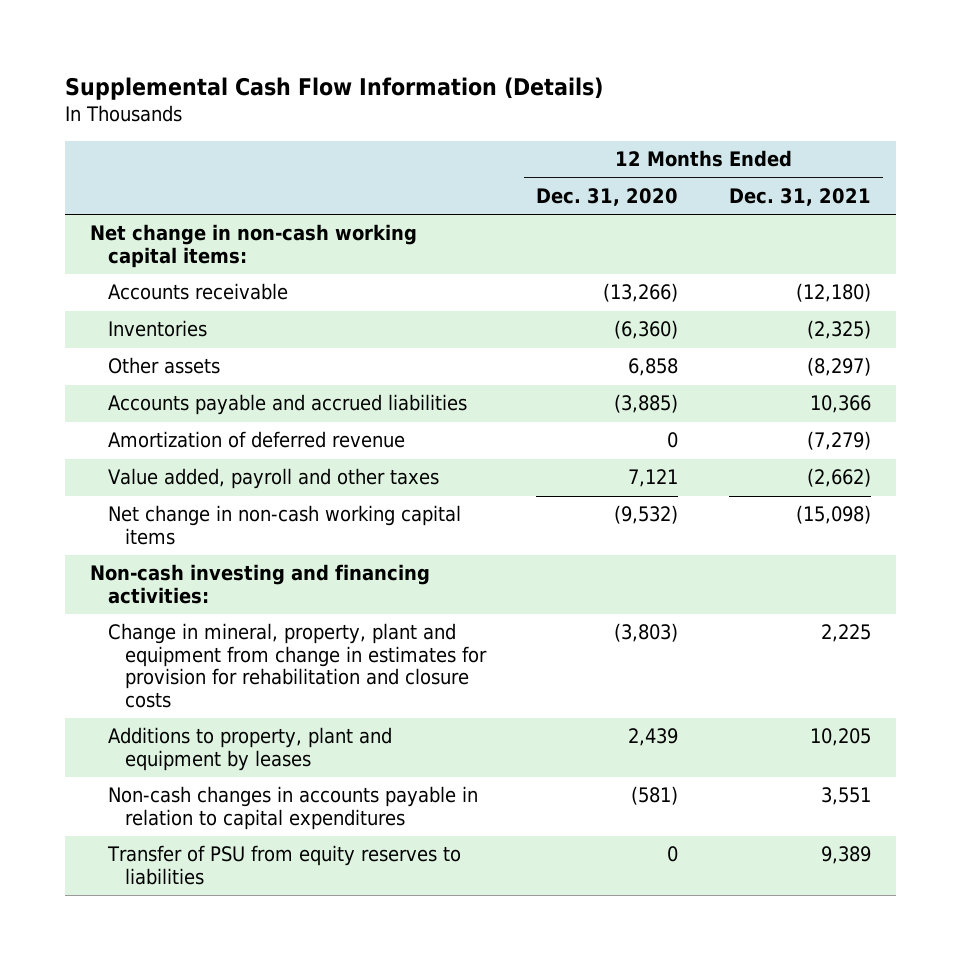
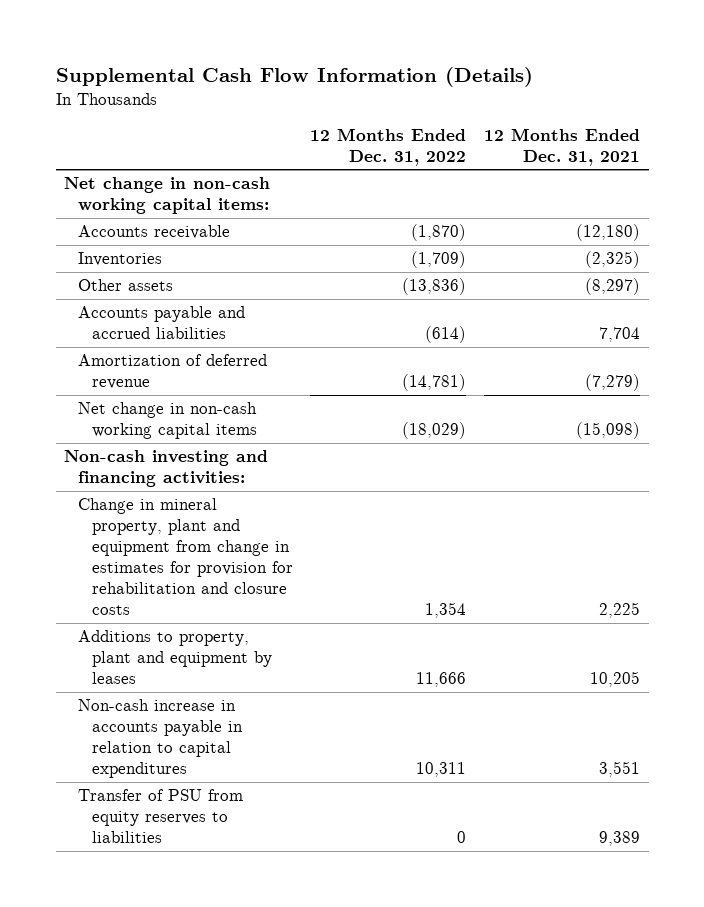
- | 12 Months Ended Dec. 31, 2020 | 12 Months Ended Dec. 31, 2021
+ | 12 Months Ended Dec. 31, 2022 | 12 Months Ended Dec. 31, 2021
- Accounts payable and accrued liabilities | (3,885) | 10,366
+ Accounts payable and accrued liabilities | (614) | 7,704
- Value added, payroll and other taxes | 7,121 | (2,662)
- Change in mineral, property, plant and equipment from change in estimates for provision for rehabilitation and closure costs | (3,803) | 2,225
+ Change in mineral property, plant and equipment from change in estimates for provision for rehabilitation and closure costs | 1,354 | 2,225
- Non-cash changes in accounts payable in relation to capital expenditures | (581) | 3,551
+ Non-cash increase in accounts payable in relation to capital expenditures | 10,311 | 3,551

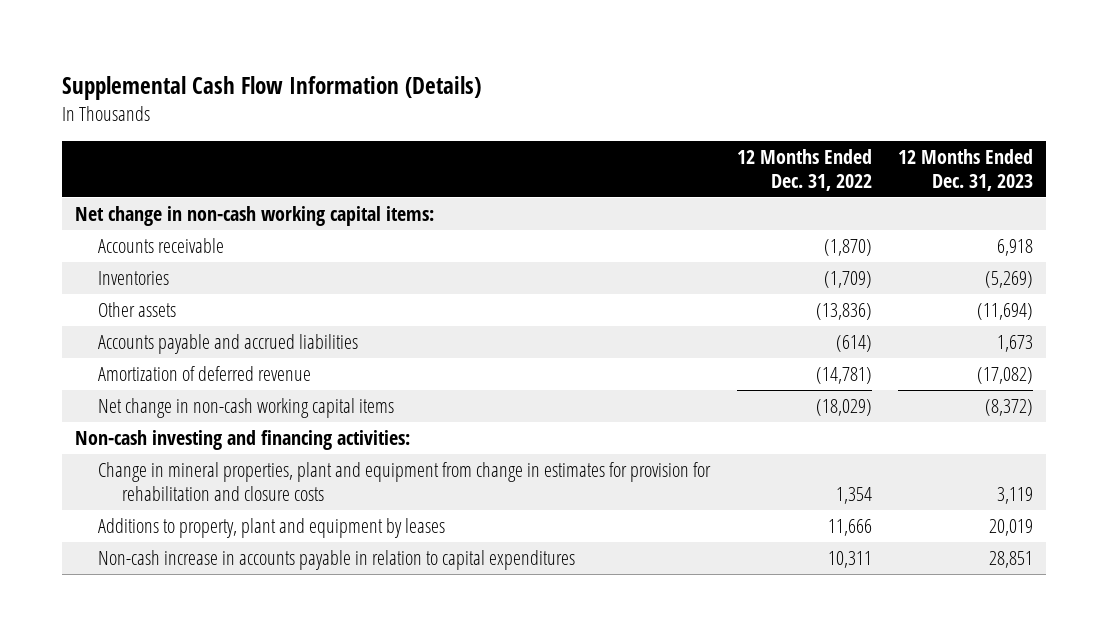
- | 12 Months Ended Dec. 31, 2022 | 12 Months Ended Dec. 31, 2021
+ | 12 Months Ended Dec. 31, 2022 | 12 Months Ended Dec. 31, 2023
- Change in mineral property, plant and equipment from change in estimates for provision for rehabilitation and closure costs | 1,354 | 2,225
+ Change in mineral properties, plant and equipment from change in estimates for provision for rehabilitation and closure costs | 1,354 | 3,119
- Transfer of PSU from equity reserves to liabilities | 0 | 9,389

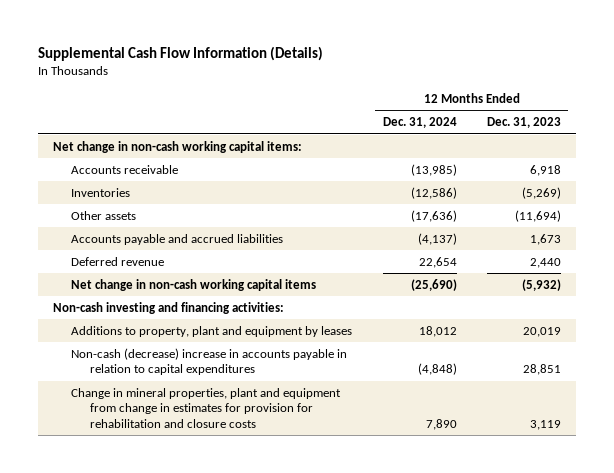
- | 12 Months Ended Dec. 31, 2022 | 12 Months Ended Dec. 31, 2023
+ | 12 Months Ended Dec. 31, 2024 | 12 Months Ended Dec. 31, 2023
- Amortization of deferred revenue | (14,781) | (17,082)
- Net change in non-cash working capital items | (18,029) | (8,372)
+ Deferred revenue | 22,654 | 2,440
+ Net change in non-cash working capital items | (25,690) | (5,932)
- Non-cash increase in accounts payable in relation to capital expenditures | 10,311 | 28,851
+ Non-cash (decrease) increase in accounts payable in relation to capital expenditures | (4,848) | 28,851
moved down: Change in mineral properties, plant and equipment from change in estimates for provision for rehabilitation and closure costs | 7,890 | 3,119

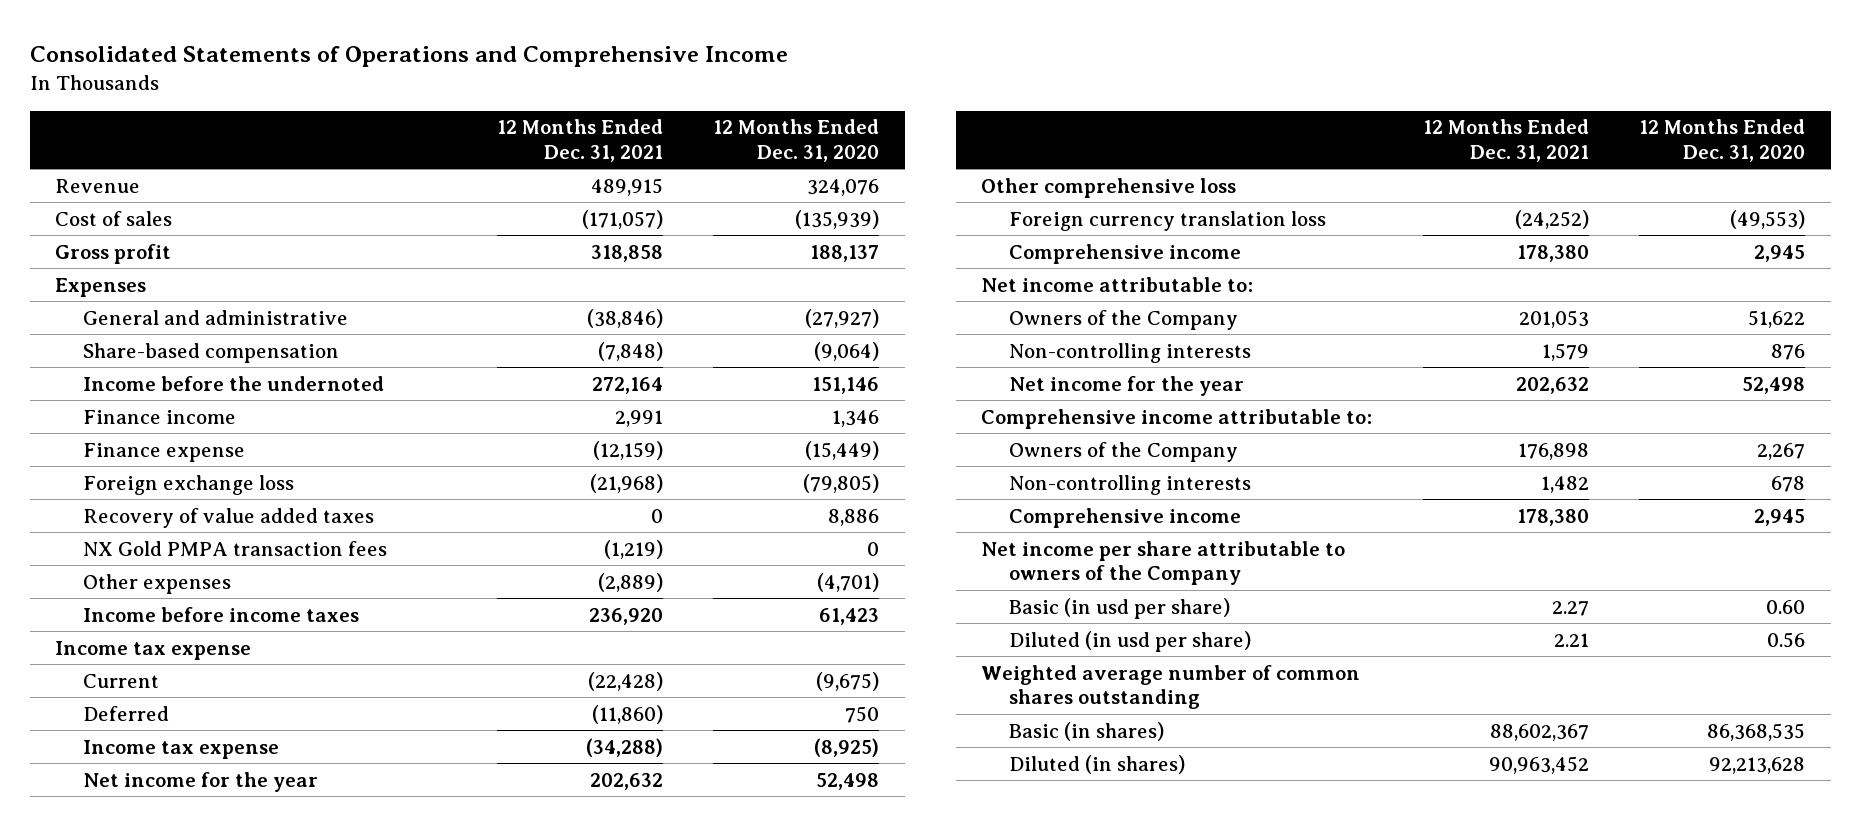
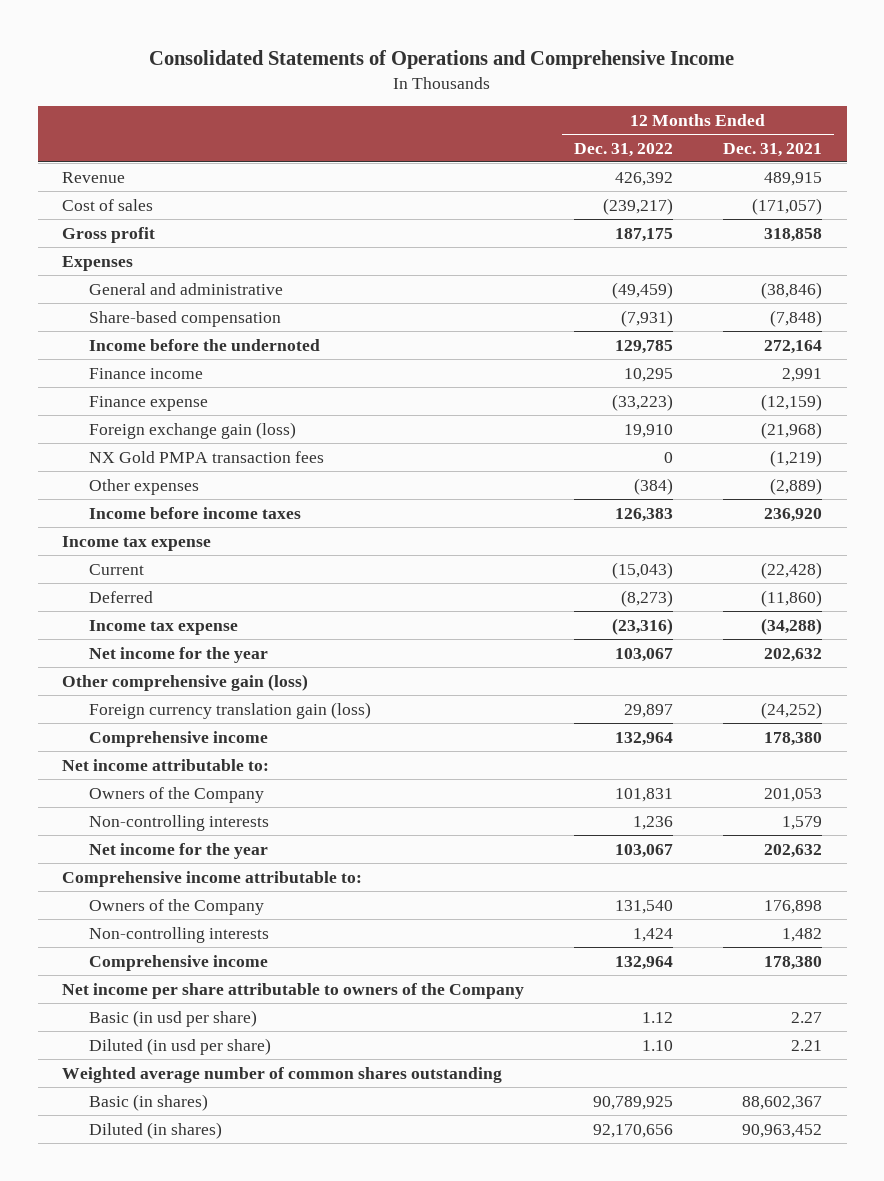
- | 12 Months Ended Dec. 31, 2021 | 12 Months Ended Dec. 31, 2020
+ | 12 Months Ended Dec. 31, 2022 | 12 Months Ended Dec. 31, 2021
- Foreign exchange loss | (21,968) | (79,805)
- Recovery of value added taxes | 0 | 8,886
+ Foreign exchange gain (loss) | 19,910 | (21,968)
- Other comprehensive loss
- Foreign currency translation loss | (24,252) | (49,553)
+ Other comprehensive gain (loss)
+ Foreign currency translation gain (loss) | 29,897 | (24,252)

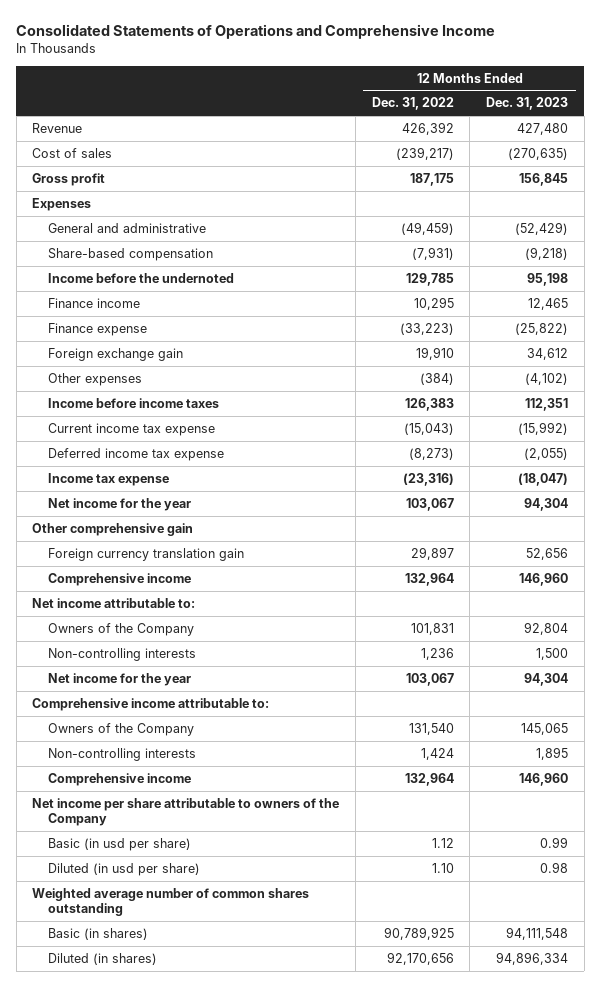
- | 12 Months Ended Dec. 31, 2022 | 12 Months Ended Dec. 31, 2021
+ | 12 Months Ended Dec. 31, 2022 | 12 Months Ended Dec. 31, 2023
- Foreign exchange gain (loss) | 19,910 | (21,968)
- NX Gold PMPA transaction fees | 0 | (1,219)
+ Foreign exchange gain | 19,910 | 34,612
- Income tax expense
- Current | (15,043) | (22,428)
- Deferred | (8,273) | (11,860)
+ Current income tax expense | (15,043) | (15,992)
+ Deferred income tax expense | (8,273) | (2,055)
- Other comprehensive gain (loss)
- Foreign currency translation gain (loss) | 29,897 | (24,252)
+ Other comprehensive gain
+ Foreign currency translation gain | 29,897 | 52,656

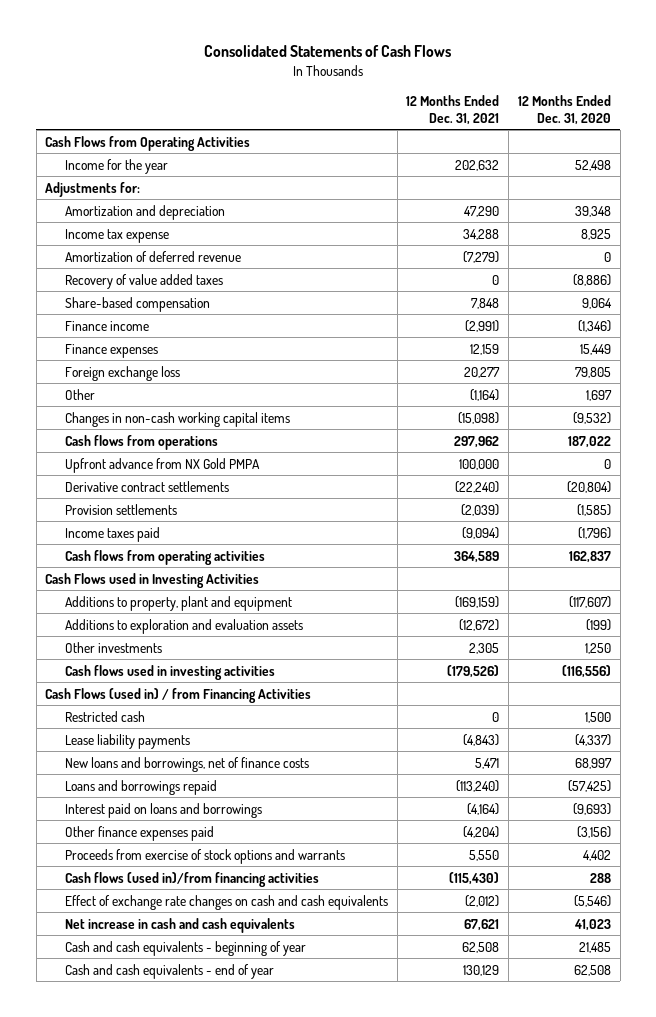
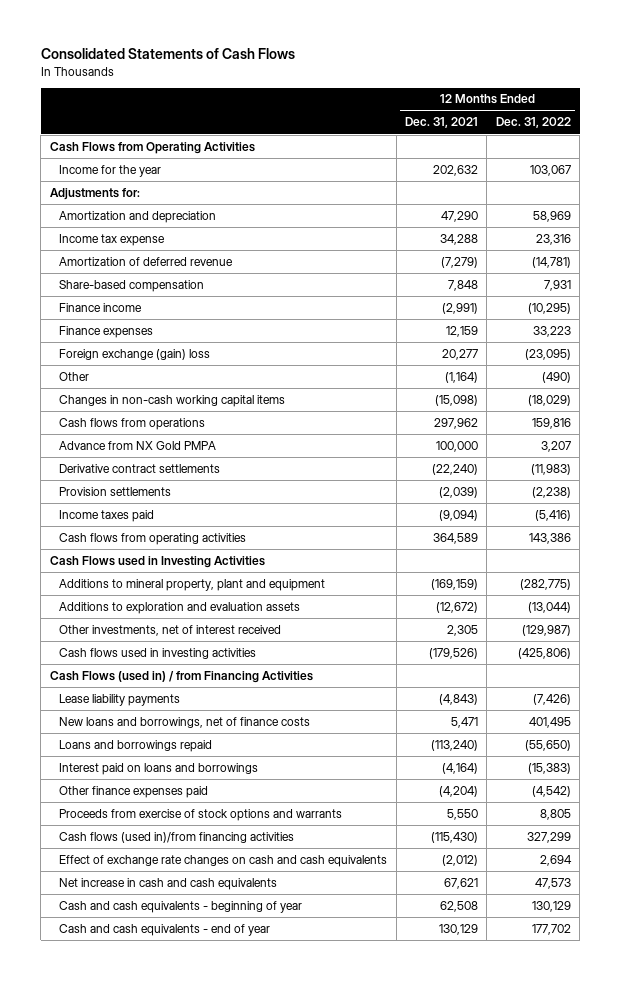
- | 12 Months Ended Dec. 31, 2021 | 12 Months Ended Dec. 31, 2020
+ | 12 Months Ended Dec. 31, 2021 | 12 Months Ended Dec. 31, 2022
- Recovery of value added taxes | 0 | (8,886)
- Foreign exchange loss | 20,277 | 79,805
+ Foreign exchange (gain) loss | 20,277 | (23,095)
- Upfront advance from NX Gold PMPA | 100,000 | 0
+ Advance from NX Gold PMPA | 100,000 | 3,207
- Additions to property, plant and equipment | (169,159) | (117,607)
+ Additions to mineral property, plant and equipment | (169,159) | (282,775)
- Other investments | 2,305 | 1,250
+ Other investments, net of interest received | 2,305 | (129,987)
- Restricted cash | 0 | 1,500

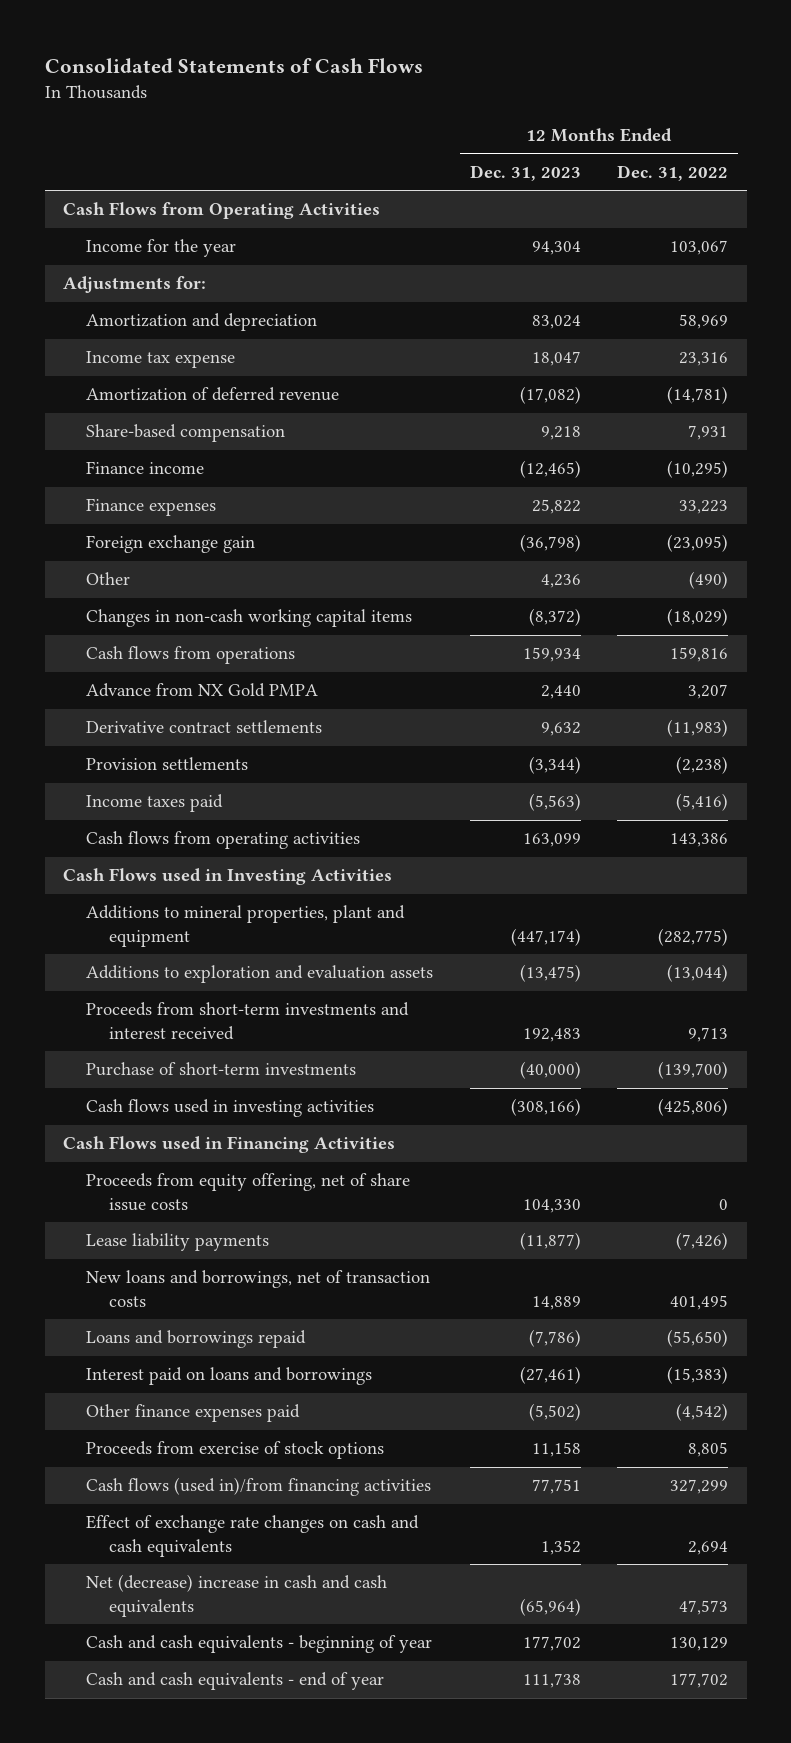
- | 12 Months Ended Dec. 31, 2021 | 12 Months Ended Dec. 31, 2022
+ | 12 Months Ended Dec. 31, 2023 | 12 Months Ended Dec. 31, 2022
- Foreign exchange (gain) loss | 20,277 | (23,095)
+ Foreign exchange gain | (36,798) | (23,095)
- Additions to mineral property, plant and equipment | (169,159) | (282,775)
+ Additions to mineral properties, plant and equipment | (447,174) | (282,775)
- Other investments, net of interest received | 2,305 | (129,987)
+ Proceeds from short-term investments and interest received | 192,483 | 9,713
+ Purchase of short-term investments | (40,000) | (139,700)
- Cash Flows (used in) / from Financing Activities
+ Cash Flows used in Financing Activities
+ Proceeds from equity offering, net of share issue costs | 104,330 | 0
- New loans and borrowings, net of finance costs | 5,471 | 401,495
+ New loans and borrowings, net of transaction costs | 14,889 | 401,495
- Proceeds from exercise of stock options and warrants | 5,550 | 8,805
+ Proceeds from exercise of stock options | 11,158 | 8,805
- Net increase in cash and cash equivalents | 67,621 | 47,573
+ Net (decrease) increase in cash and cash equivalents | (65,964) | 47,573

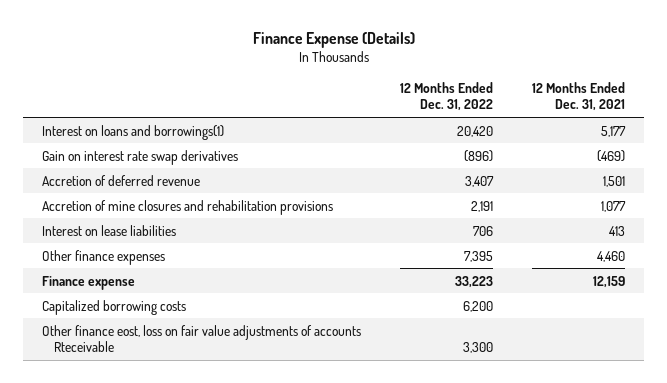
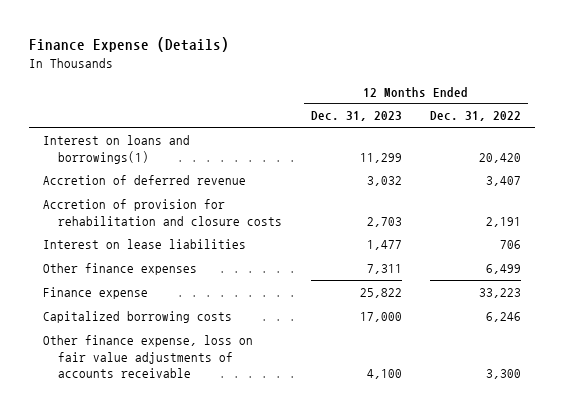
- | 12 Months Ended Dec. 31, 2022 | 12 Months Ended Dec. 31, 2021
+ | 12 Months Ended Dec. 31, 2023 | 12 Months Ended Dec. 31, 2022
- Gain on interest rate swap derivatives | (896) | (469)
- Accretion of mine closures and rehabilitation provisions | 2,191 | 1,077
+ Accretion of provision for rehabilitation and closure costs | 2,703 | 2,191
- Other finance expenses | 7,395 | 4,460
+ Other finance expenses | 7,311 | 6,499
- Capitalized borrowing costs | 6,200 |
- Other finance eost, loss on fair value adjustments of accounts Rteceivable | 3,300 |
+ Capitalized borrowing costs | 17,000 | 6,246
+ Other finance expense, loss on fair value adjustments of accounts receivable | 4,100 | 3,300

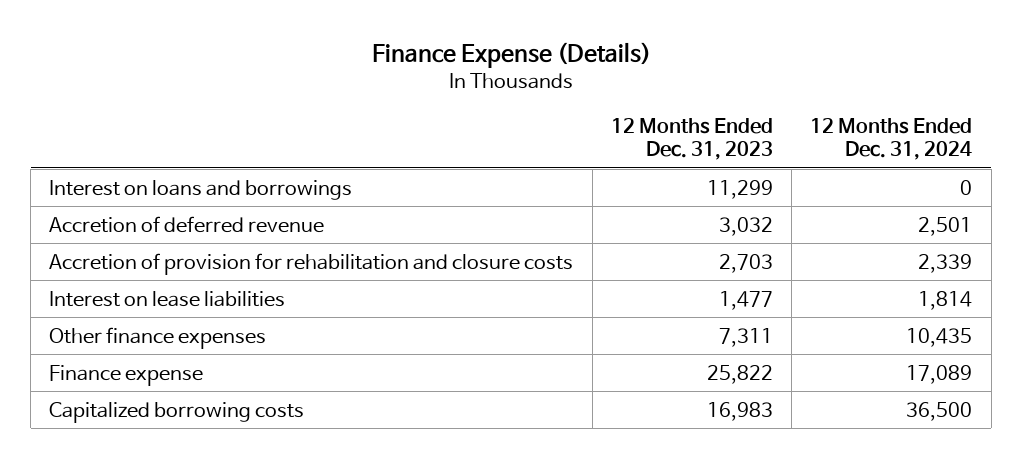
- | 12 Months Ended Dec. 31, 2023 | 12 Months Ended Dec. 31, 2022
+ | 12 Months Ended Dec. 31, 2023 | 12 Months Ended Dec. 31, 2024
- Interest on loans and borrowings(1) | 11,299 | 20,420
+ Interest on loans and borrowings | 11,299 | 0
- Capitalized borrowing costs | 17,000 | 6,246
- Other finance expense, loss on fair value adjustments of accounts receivable | 4,100 | 3,300
+ Capitalized borrowing costs | 16,983 | 36,500

